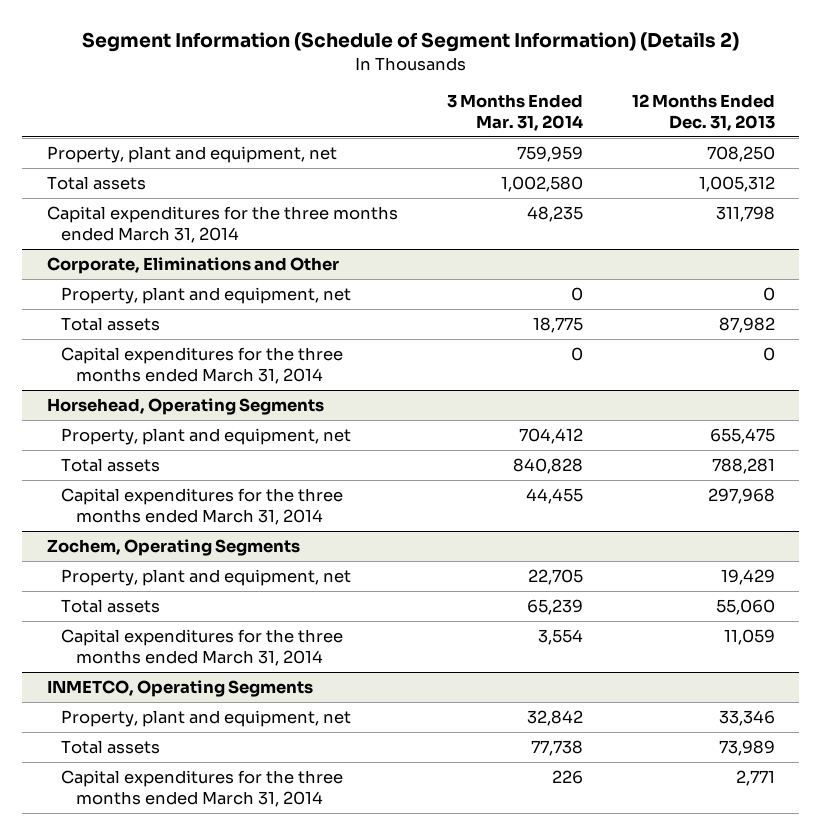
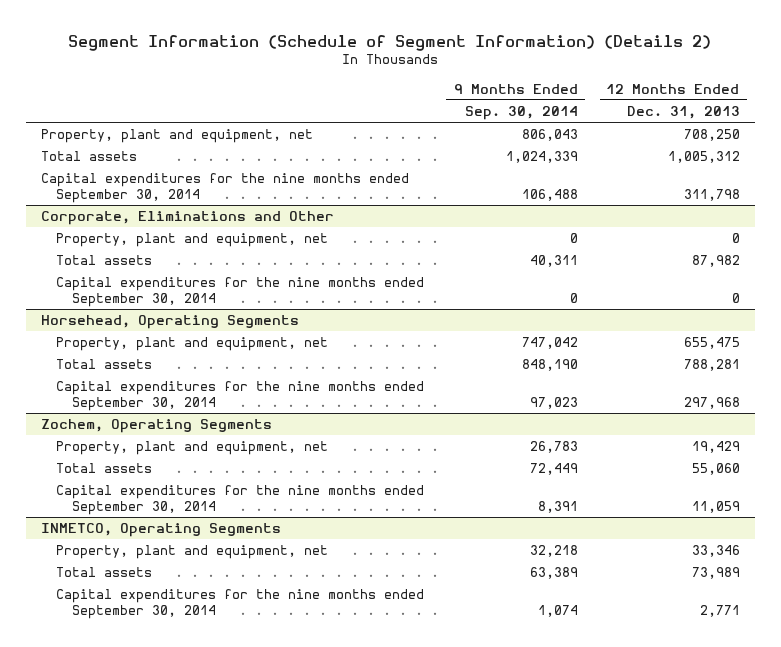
- | 3 Months Ended Mar. 31, 2014 | 12 Months Ended Dec. 31, 2013
+ | 9 Months Ended Sep. 30, 2014 | 12 Months Ended Dec. 31, 2013
- Capital expenditures for the three months ended March 31, 2014 | 48,235 | 311,798
+ Capital expenditures for the nine months ended September 30, 2014 | 106,488 | 311,798
@ Corporate, Eliminations and Other
- Capital expenditures for the three months ended March 31, 2014 | 0 | 0
+ Capital expenditures for the nine months ended September 30, 2014 | 0 | 0
@ Horsehead, Operating Segments
- Capital expenditures for the three months ended March 31, 2014 | 44,455 | 297,968
+ Capital expenditures for the nine months ended September 30, 2014 | 97,023 | 297,968
@ Zochem, Operating Segments
- Capital expenditures for the three months ended March 31, 2014 | 3,554 | 11,059
+ Capital expenditures for the nine months ended September 30, 2014 | 8,391 | 11,059
@ INMETCO, Operating Segments
- Capital expenditures for the three months ended March 31, 2014 | 226 | 2,771
+ Capital expenditures for the nine months ended September 30, 2014 | 1,074 | 2,771

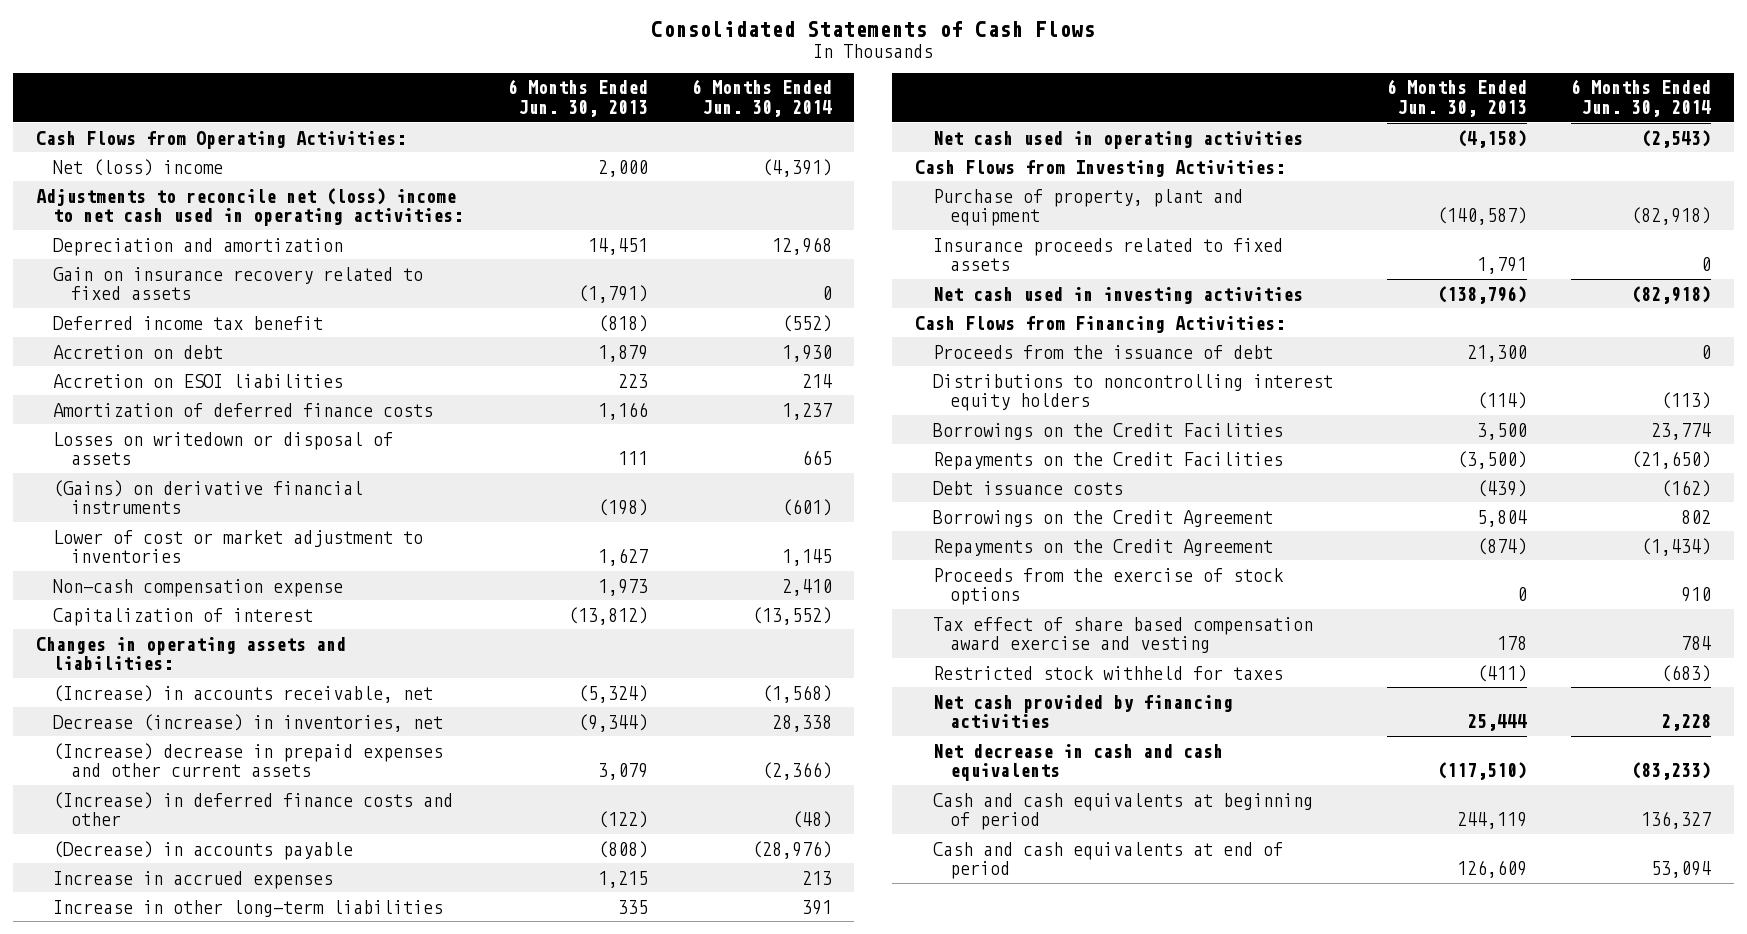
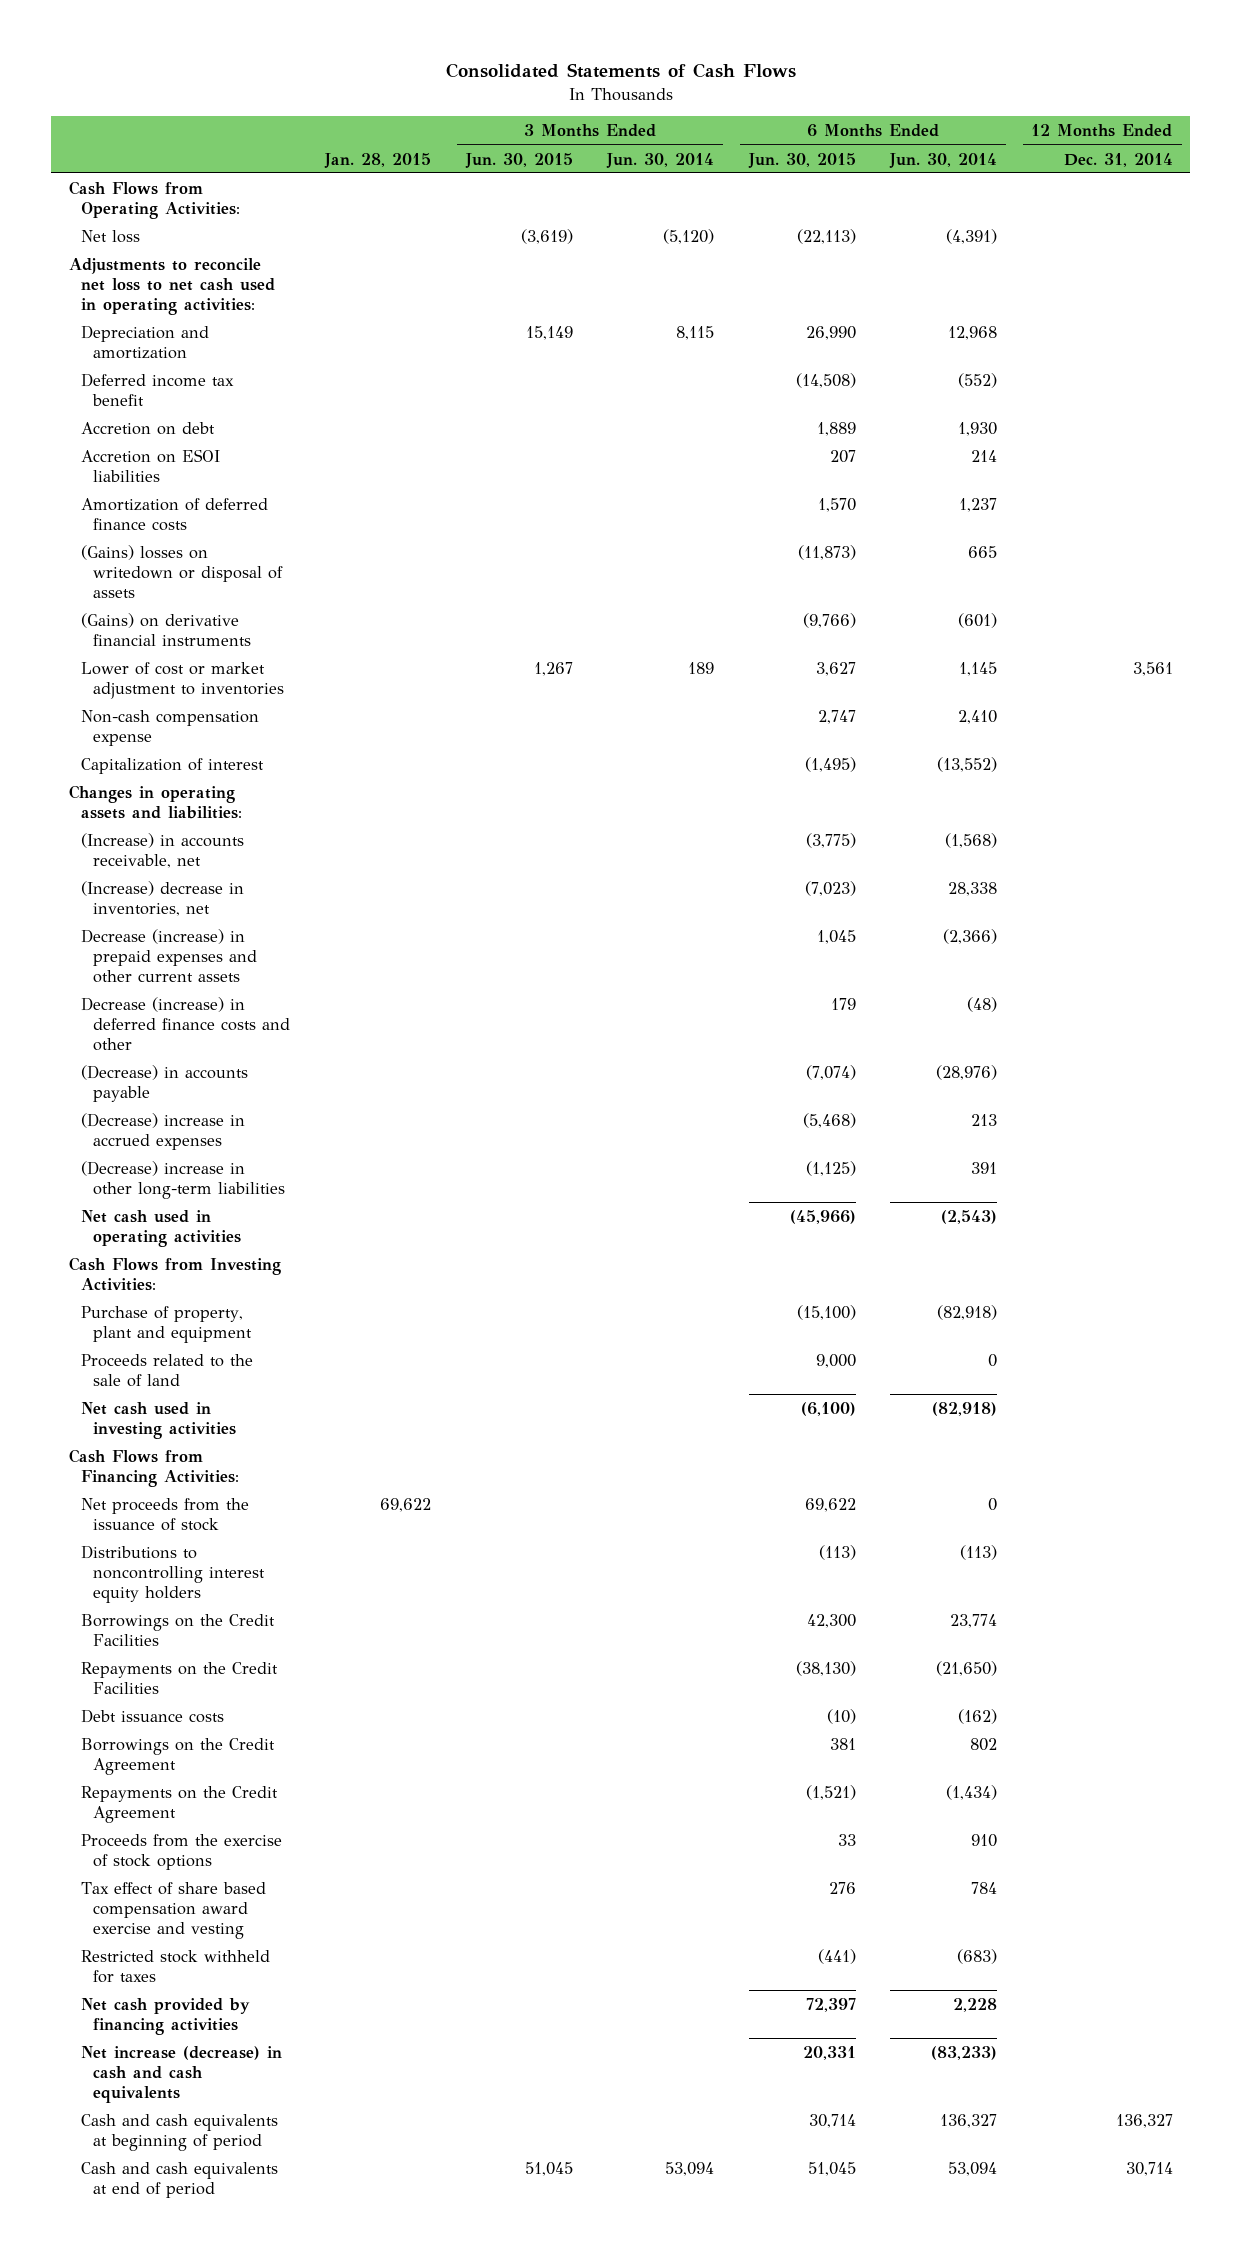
- | 6 Months Ended Jun. 30, 2013 | 6 Months Ended Jun. 30, 2014
+ | Jan. 28, 2015 | 3 Months Ended Jun. 30, 2015 | 3 Months Ended Jun. 30, 2014 | 6 Months Ended Jun. 30, 2015 | 6 Months Ended Jun. 30, 2014 | 12 Months Ended Dec. 31, 2014
- Net (loss) income | 2,000 | (4,391)
- Adjustments to reconcile net (loss) income to net cash used in operating activities:
+ Net loss | | (3,619) | (5,120) | (22,113) | (4,391) |
+ Adjustments to reconcile net loss to net cash used in operating activities:
- Gain on insurance recovery related to fixed assets | (1,791) | 0
- Losses on writedown or disposal of assets | 111 | 665
+ (Gains) losses on writedown or disposal of assets | | | | (11,873) | 665 |
- Decrease (increase) in inventories, net | (9,344) | 28,338
- (Increase) decrease in prepaid expenses and other current assets | 3,079 | (2,366)
- (Increase) in deferred finance costs and other | (122) | (48)
+ (Increase) decrease in inventories, net | | | | (7,023) | 28,338 |
+ Decrease (increase) in prepaid expenses and other current assets | | | | 1,045 | (2,366) |
+ Decrease (increase) in deferred finance costs and other | | | | 179 | (48) |
- Increase in accrued expenses | 1,215 | 213
- Increase in other long-term liabilities | 335 | 391
+ (Decrease) increase in accrued expenses | | | | (5,468) | 213 |
+ (Decrease) increase in other long-term liabilities | | | | (1,125) | 391 |
- Insurance proceeds related to fixed assets | 1,791 | 0
+ Proceeds related to the sale of land | | | | 9,000 | 0 |
- Proceeds from the issuance of debt | 21,300 | 0
+ Net proceeds from the issuance of stock | 69,622 | | | 69,622 | 0 |
- Net decrease in cash and cash equivalents | (117,510) | (83,233)
+ Net increase (decrease) in cash and cash equivalents | | | | 20,331 | (83,233) |

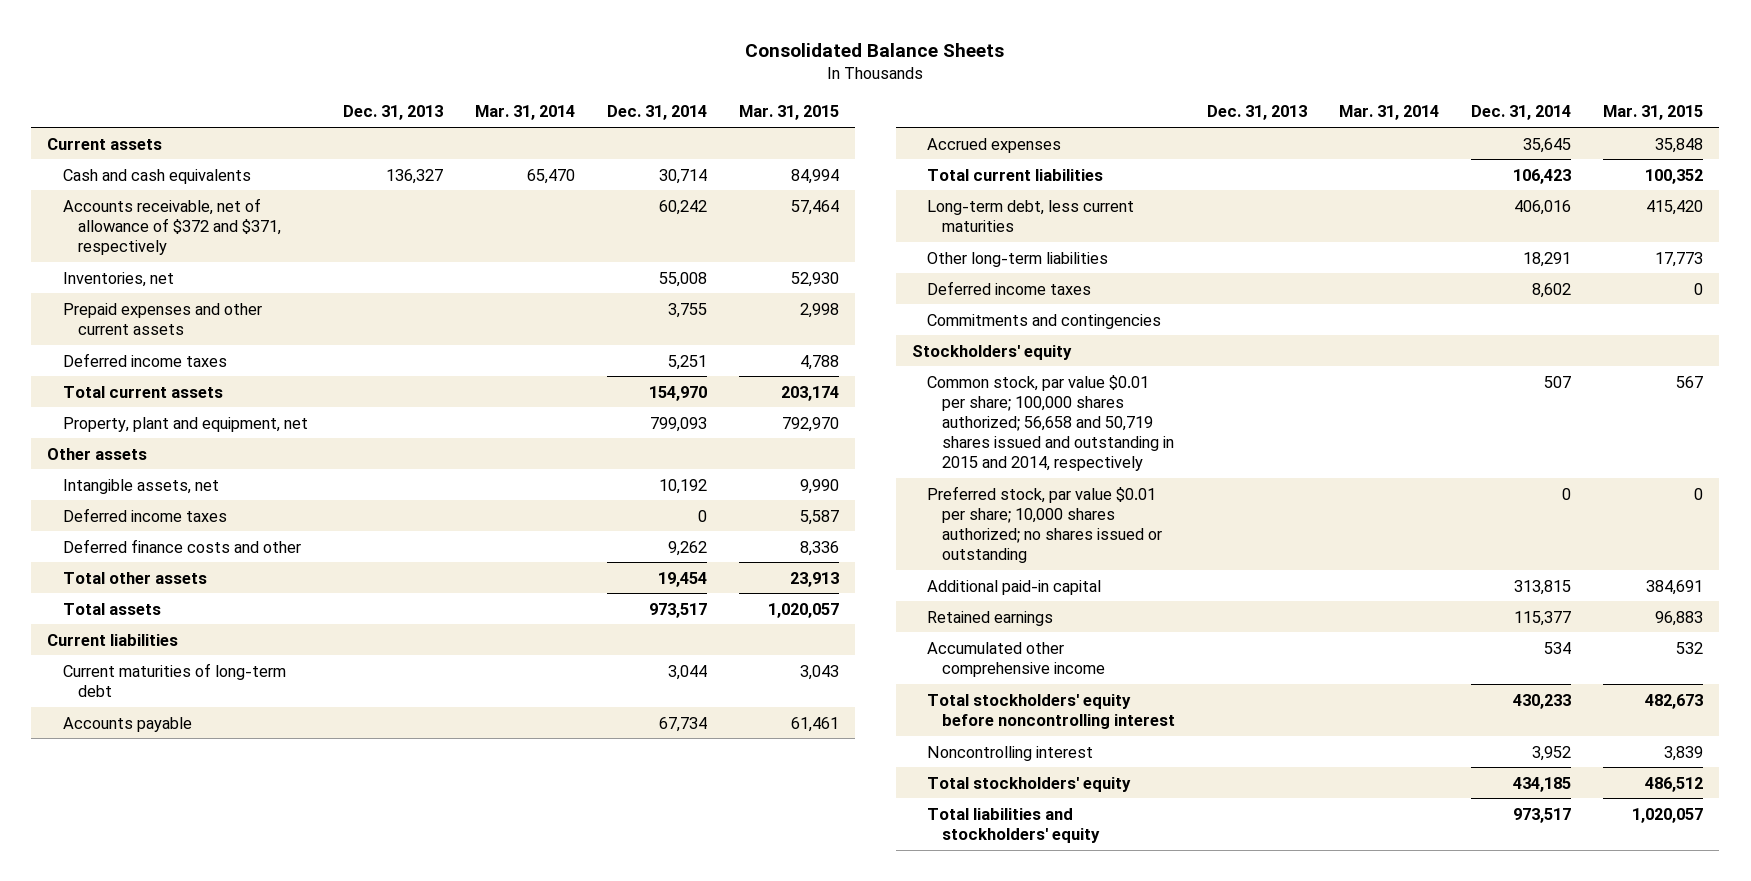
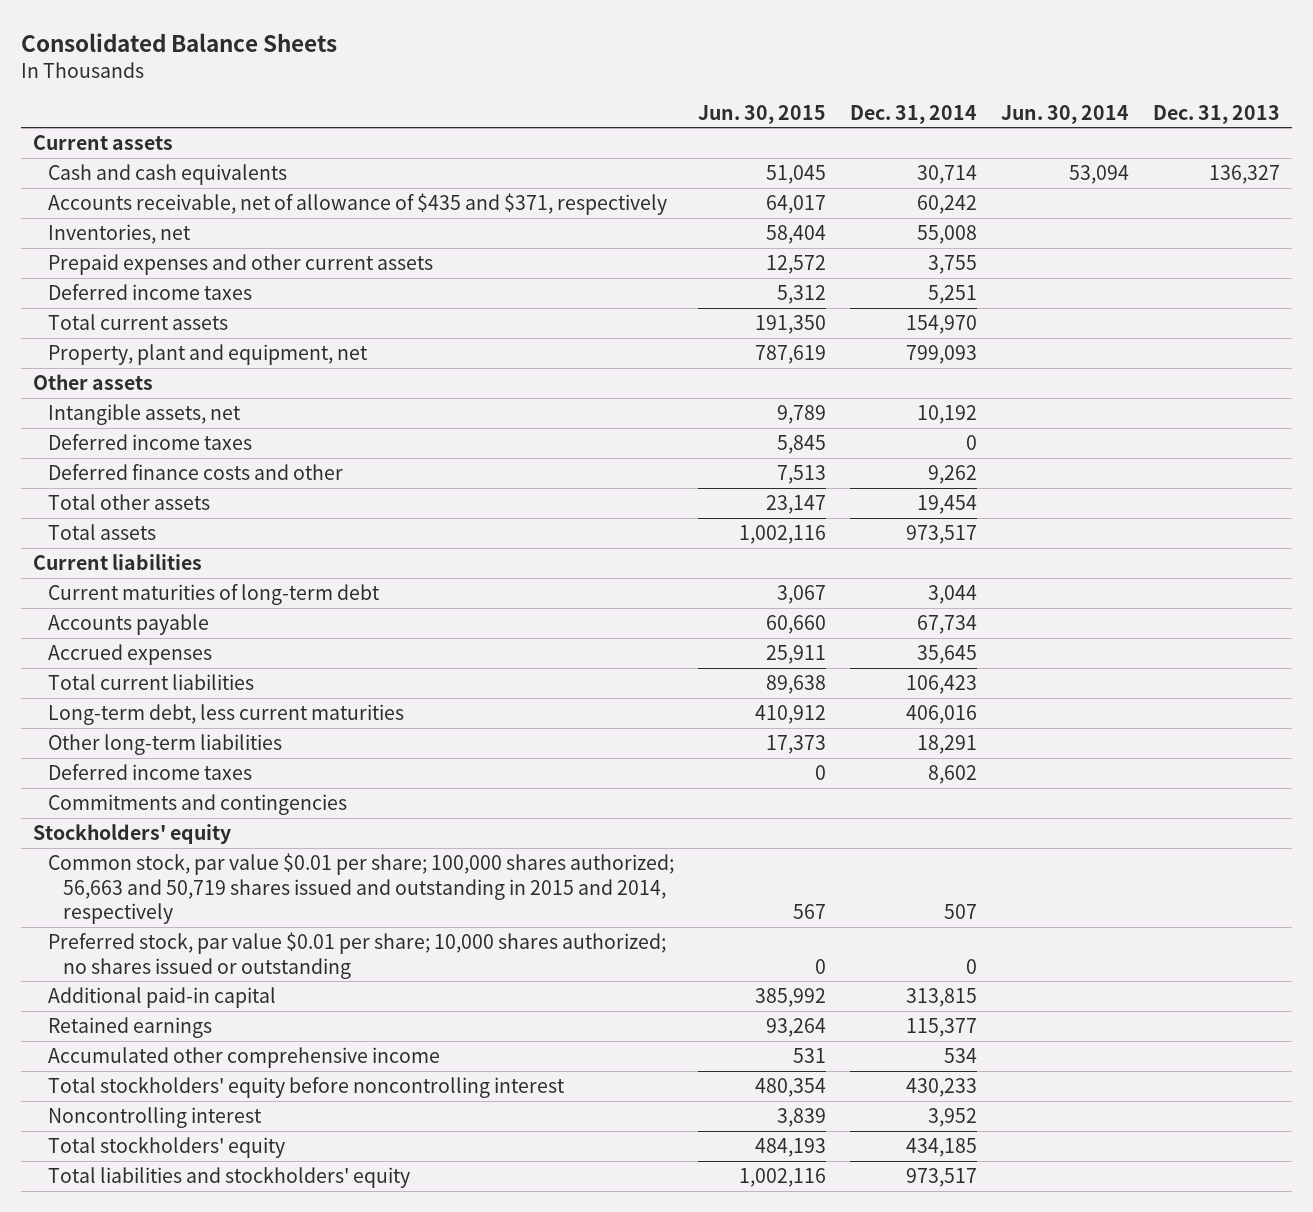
- | Dec. 31, 2013 | Mar. 31, 2014 | Dec. 31, 2014 | Mar. 31, 2015
+ | Jun. 30, 2015 | Dec. 31, 2014 | Jun. 30, 2014 | Dec. 31, 2013
- Accounts receivable, net of allowance of $372 and $371, respectively | | | 60,242 | 57,464
+ Accounts receivable, net of allowance of $435 and $371, respectively | 64,017 | 60,242 | |
- Common stock, par value $0.01 per share; 100,000 shares authorized; 56,658 and 50,719 shares issued and outstanding in 2015 and 2014, respectively | | | 507 | 567
+ Common stock, par value $0.01 per share; 100,000 shares authorized; 56,663 and 50,719 shares issued and outstanding in 2015 and 2014, respectively | 567 | 507 | |

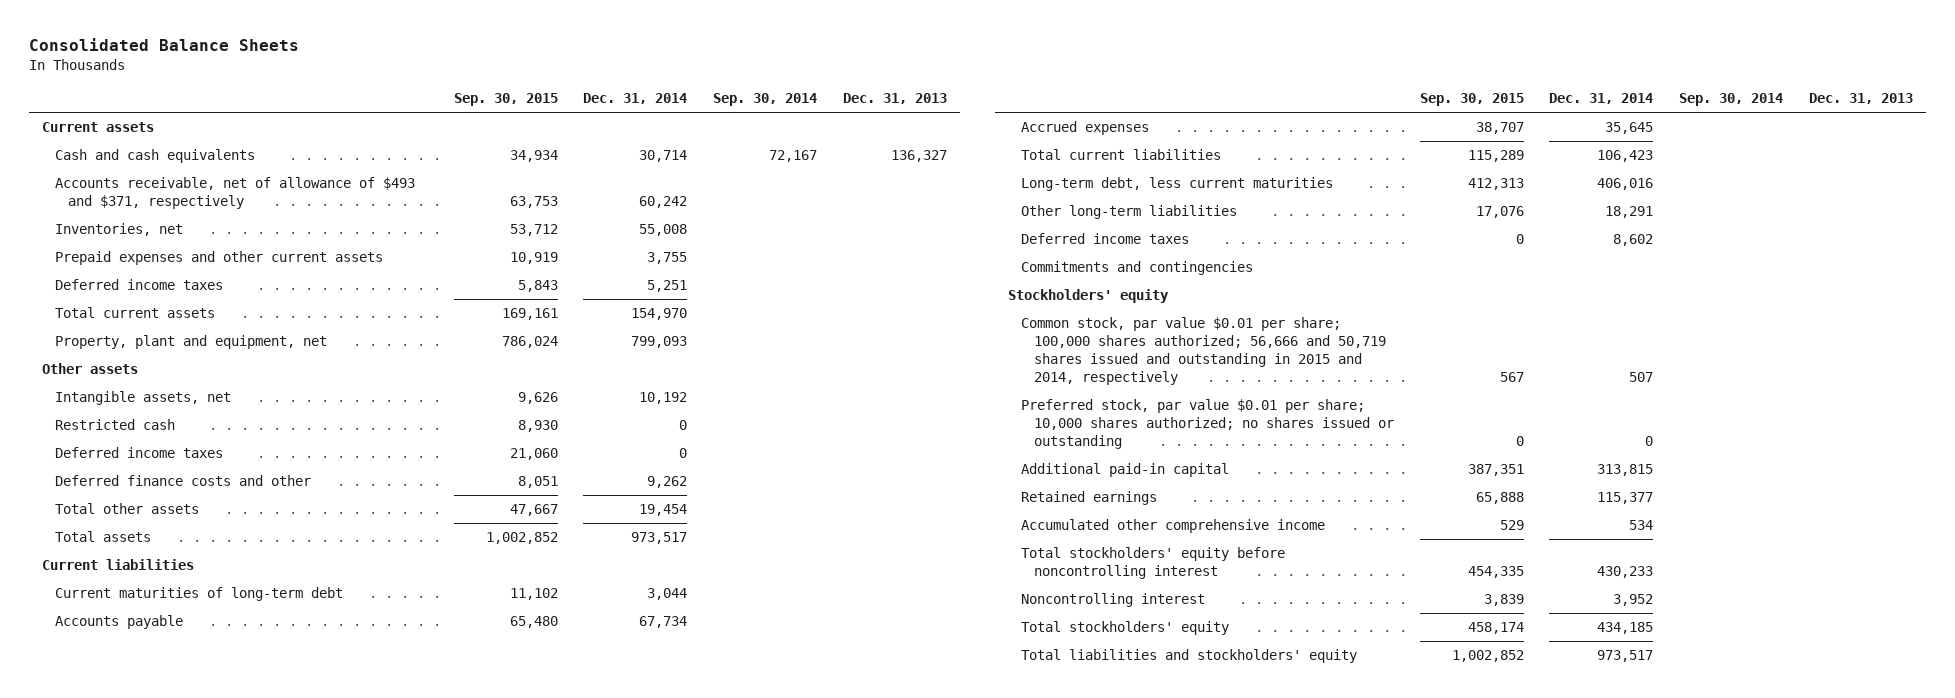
- | Jun. 30, 2015 | Dec. 31, 2014 | Jun. 30, 2014 | Dec. 31, 2013
+ | Sep. 30, 2015 | Dec. 31, 2014 | Sep. 30, 2014 | Dec. 31, 2013
- Accounts receivable, net of allowance of $435 and $371, respectively | 64,017 | 60,242 | |
+ Accounts receivable, net of allowance of $493 and $371, respectively | 63,753 | 60,242 | |
+ Restricted cash | 8,930 | 0 | |
- Common stock, par value $0.01 per share; 100,000 shares authorized; 56,663 and 50,719 shares issued and outstanding in 2015 and 2014, respectively | 567 | 507 | |
+ Common stock, par value $0.01 per share; 100,000 shares authorized; 56,666 and 50,719 shares issued and outstanding in 2015 and 2014, respectively | 567 | 507 | |

